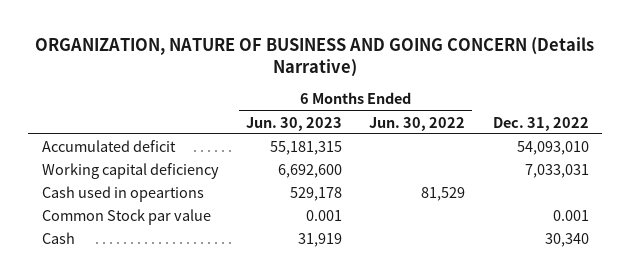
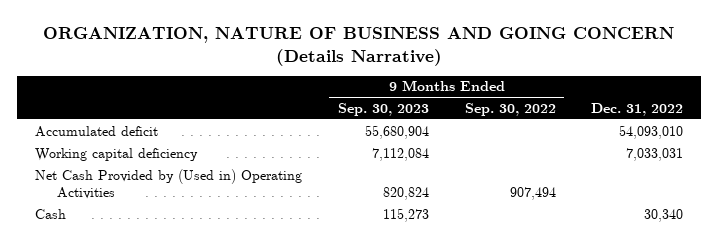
- | 6 Months Ended Jun. 30, 2023 | 6 Months Ended Jun. 30, 2022 | Dec. 31, 2022
+ | 9 Months Ended Sep. 30, 2023 | 9 Months Ended Sep. 30, 2022 | Dec. 31, 2022
- Cash used in opeartions | 529,178 | 81,529 |
- Common Stock par value | 0.001 | | 0.001
+ Net Cash Provided by (Used in) Operating Activities | 820,824 | 907,494 |

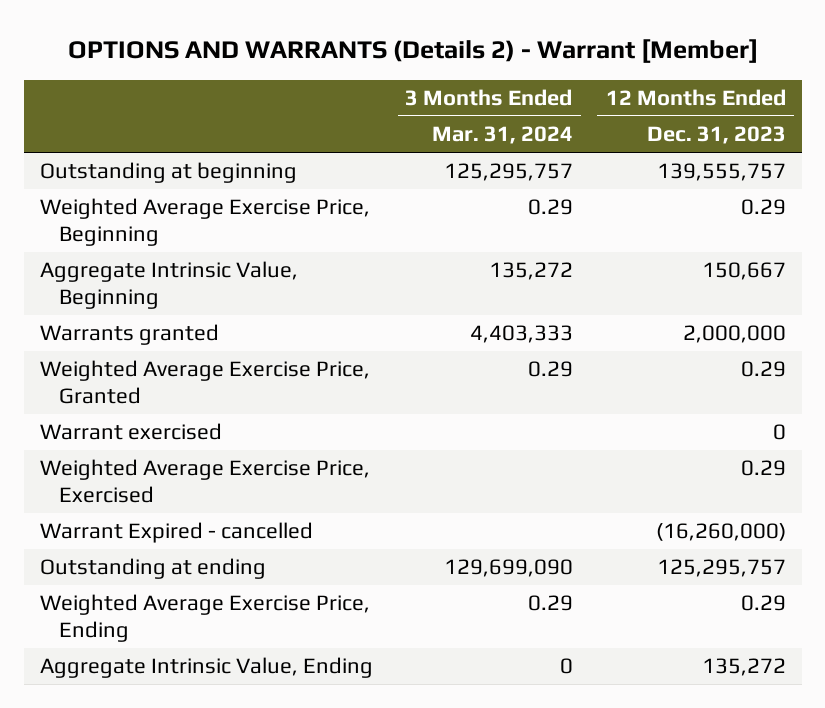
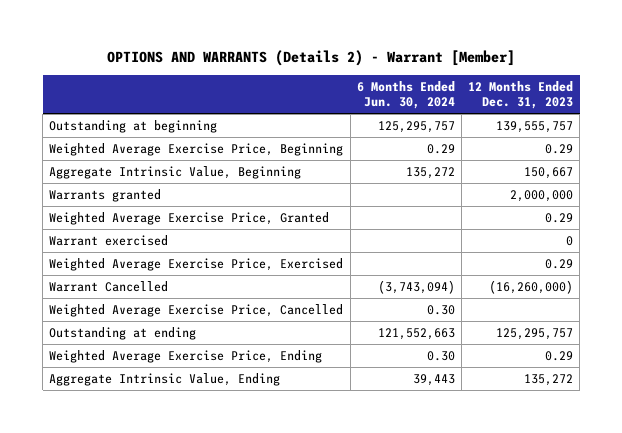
- | 3 Months Ended Mar. 31, 2024 | 12 Months Ended Dec. 31, 2023
+ | 6 Months Ended Jun. 30, 2024 | 12 Months Ended Dec. 31, 2023
- Warrant Expired - cancelled | | (16,260,000)
+ Warrant Cancelled | (3,743,094) | (16,260,000)
+ Weighted Average Exercise Price, Cancelled | 0.30 |

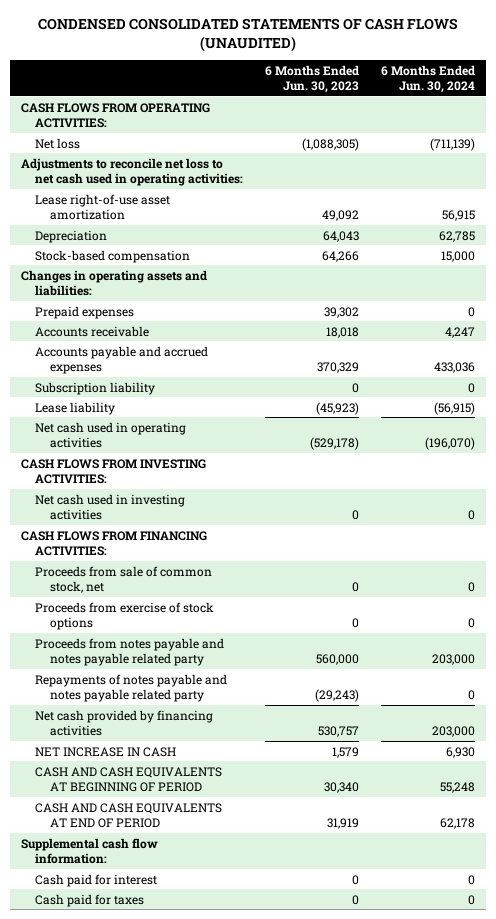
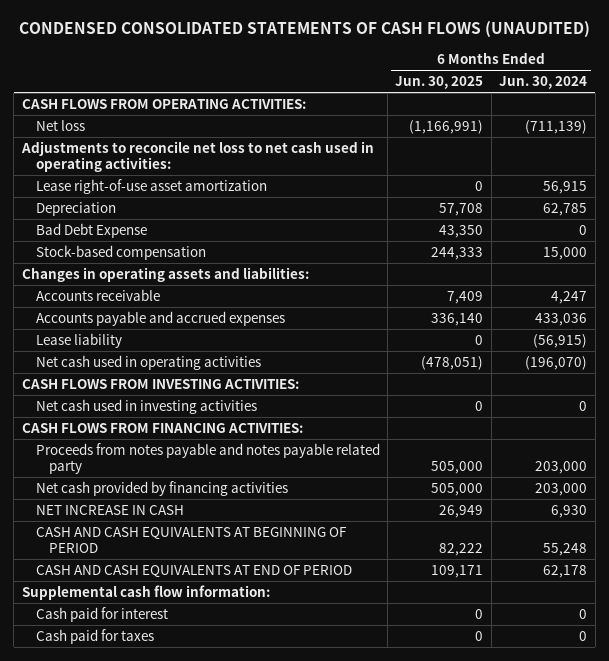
- | 6 Months Ended Jun. 30, 2023 | 6 Months Ended Jun. 30, 2024
+ | 6 Months Ended Jun. 30, 2025 | 6 Months Ended Jun. 30, 2024
+ Bad Debt Expense | 43,350 | 0
- Prepaid expenses | 39,302 | 0
- Subscription liability | 0 | 0
- Proceeds from sale of common stock, net | 0 | 0
- Proceeds from exercise of stock options | 0 | 0
- Repayments of notes payable and notes payable related party | (29,243) | 0

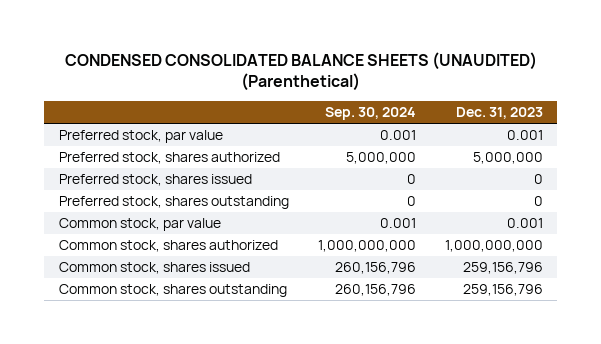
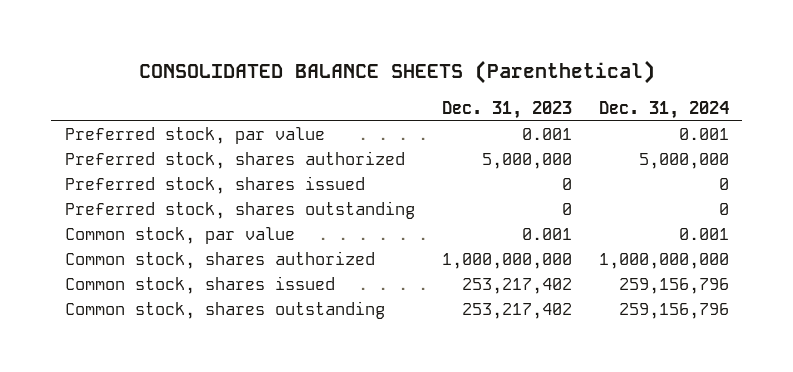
- CONDENSED CONSOLIDATED BALANCE SHEETS (UNAUDITED) (Parenthetical)
+ CONSOLIDATED BALANCE SHEETS (Parenthetical)
- | Sep. 30, 2024 | Dec. 31, 2023
+ | Dec. 31, 2023 | Dec. 31, 2024
- Common stock, shares issued | 260,156,796 | 259,156,796
- Common stock, shares outstanding | 260,156,796 | 259,156,796
+ Common stock, shares issued | 253,217,402 | 259,156,796
+ Common stock, shares outstanding | 253,217,402 | 259,156,796

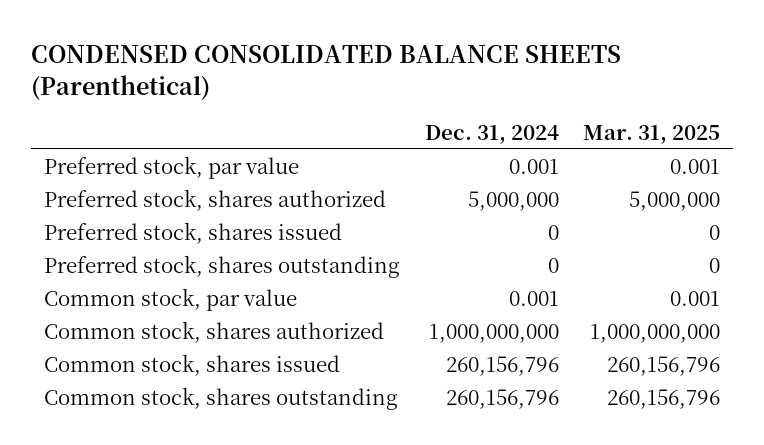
- CONSOLIDATED BALANCE SHEETS (Parenthetical)
+ CONDENSED CONSOLIDATED BALANCE SHEETS (Parenthetical)
- | Dec. 31, 2023 | Dec. 31, 2024
+ | Dec. 31, 2024 | Mar. 31, 2025
- Common stock, shares issued | 253,217,402 | 259,156,796
- Common stock, shares outstanding | 253,217,402 | 259,156,796
+ Common stock, shares issued | 260,156,796 | 260,156,796
+ Common stock, shares outstanding | 260,156,796 | 260,156,796

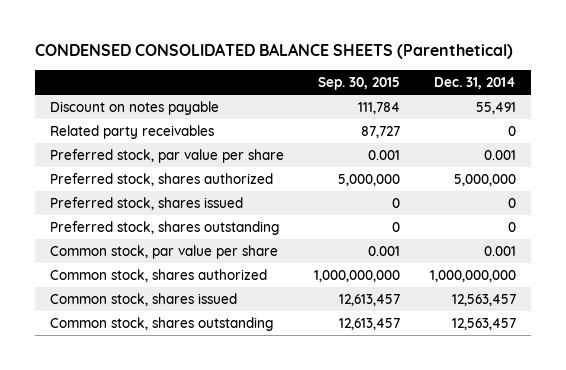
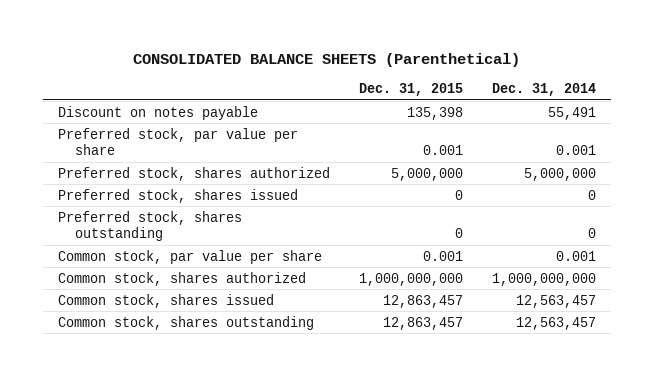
- CONDENSED CONSOLIDATED BALANCE SHEETS (Parenthetical)
+ CONSOLIDATED BALANCE SHEETS (Parenthetical)
- | Sep. 30, 2015 | Dec. 31, 2014
+ | Dec. 31, 2015 | Dec. 31, 2014
- Related party receivables | 87,727 | 0

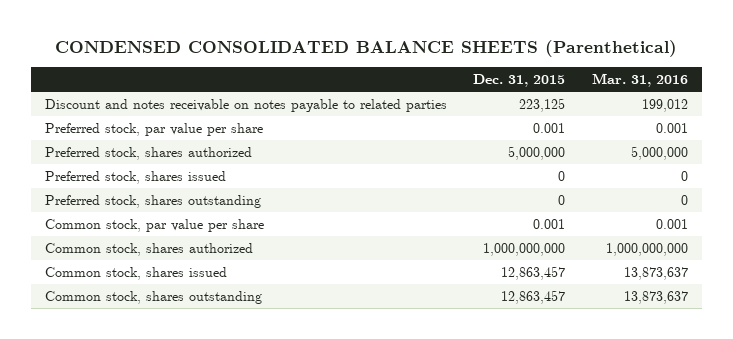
- CONSOLIDATED BALANCE SHEETS (Parenthetical)
+ CONDENSED CONSOLIDATED BALANCE SHEETS (Parenthetical)
- | Dec. 31, 2015 | Dec. 31, 2014
+ | Dec. 31, 2015 | Mar. 31, 2016
- Discount on notes payable | 135,398 | 55,491
+ Discount and notes receivable on notes payable to related parties | 223,125 | 199,012

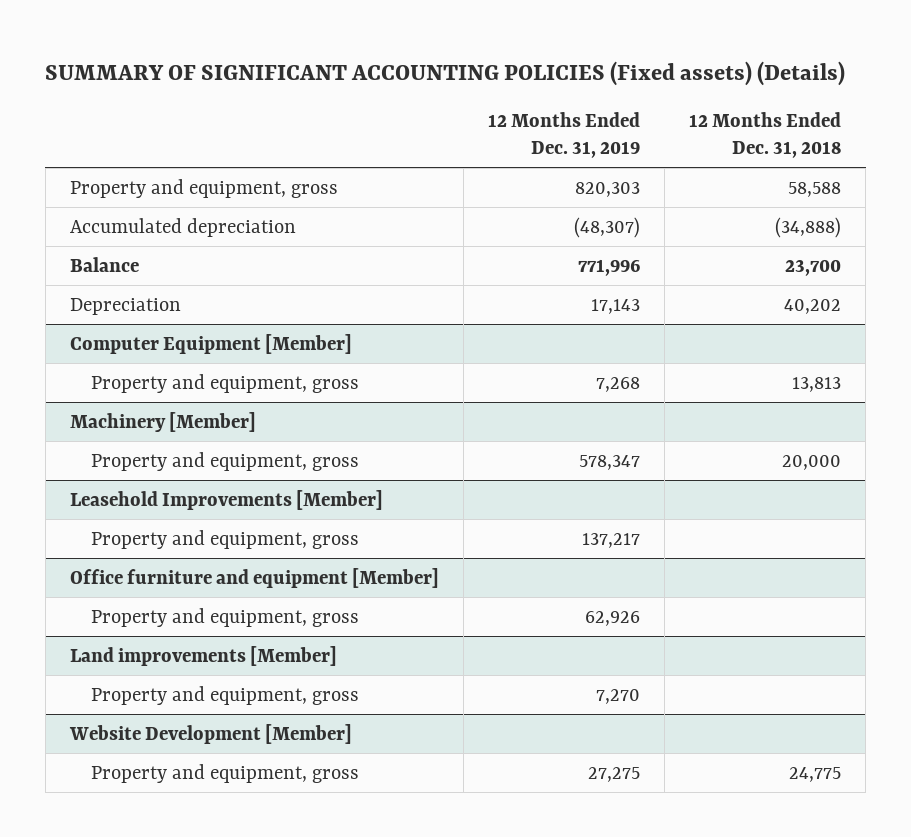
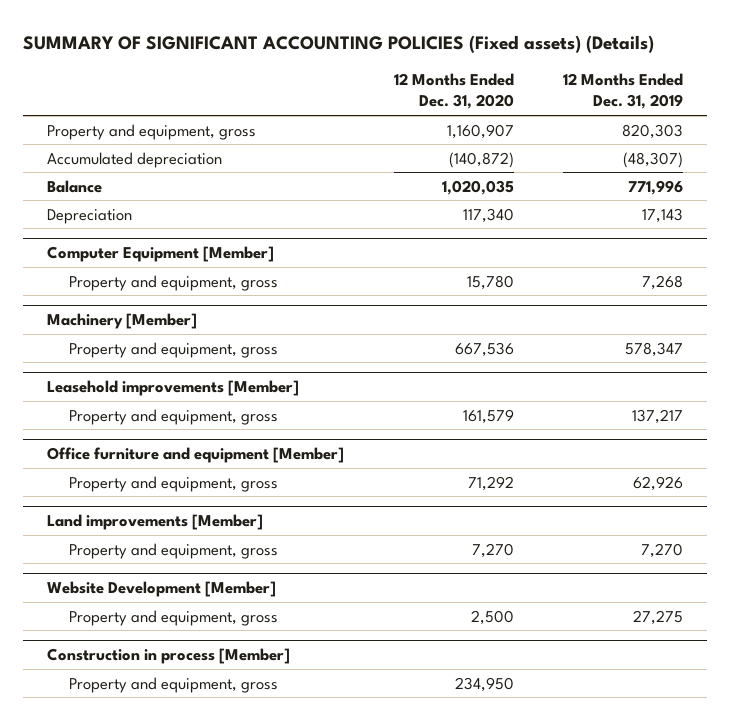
- | 12 Months Ended Dec. 31, 2019 | 12 Months Ended Dec. 31, 2018
+ | 12 Months Ended Dec. 31, 2020 | 12 Months Ended Dec. 31, 2019
- Leasehold Improvements [Member]
+ Leasehold improvements [Member]
+ Construction in process [Member]
+ Property and equipment, gross | 234,950 |

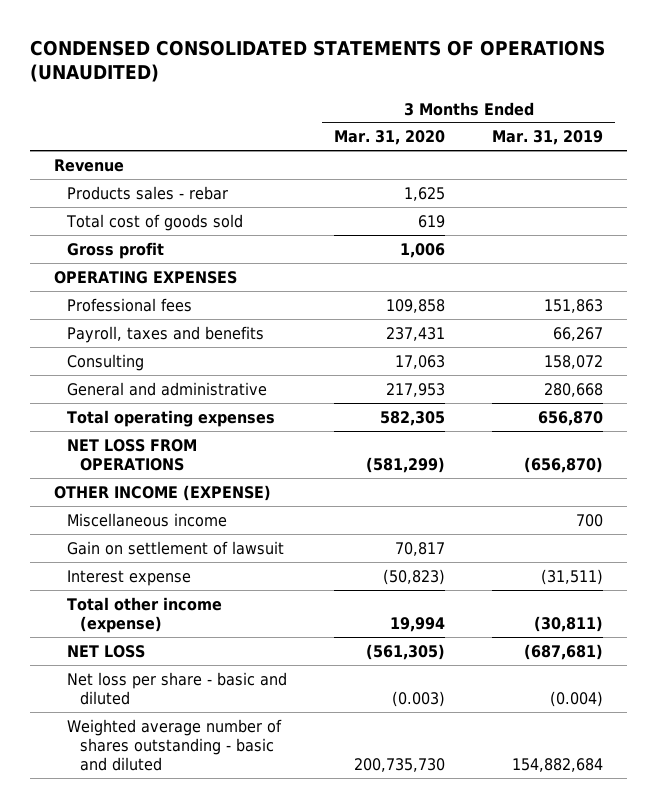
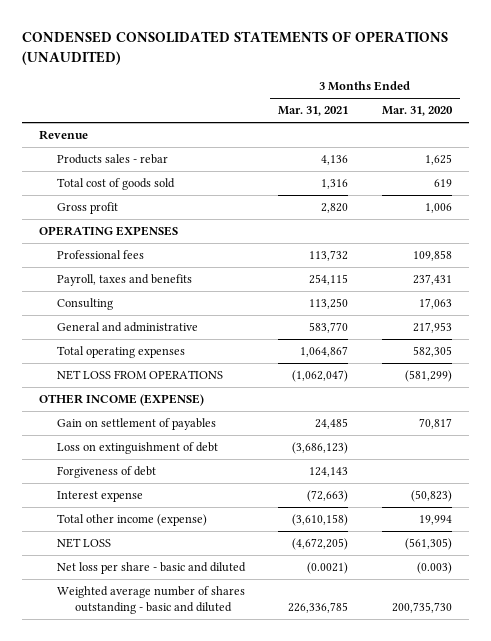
- | 3 Months Ended Mar. 31, 2020 | 3 Months Ended Mar. 31, 2019
+ | 3 Months Ended Mar. 31, 2021 | 3 Months Ended Mar. 31, 2020
- Miscellaneous income | | 700
- Gain on settlement of lawsuit | 70,817 |
+ Gain on settlement of payables | 24,485 | 70,817
+ Loss on extinguishment of debt | (3,686,123) |
+ Forgiveness of debt | 124,143 |

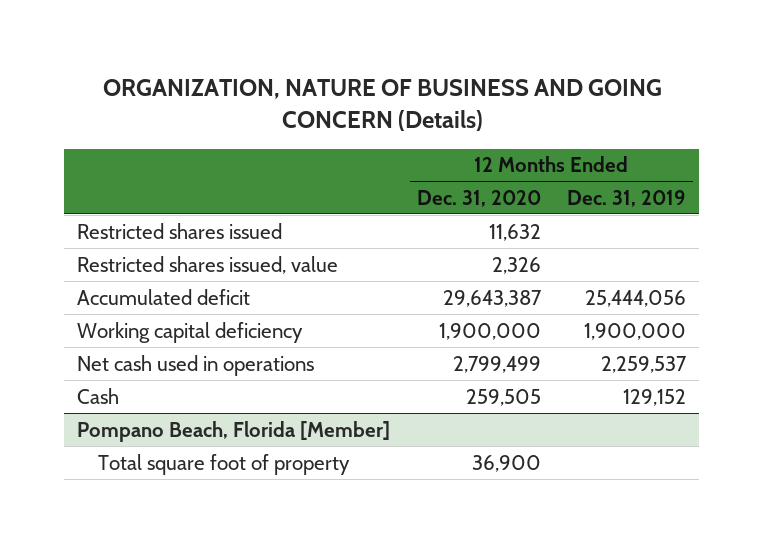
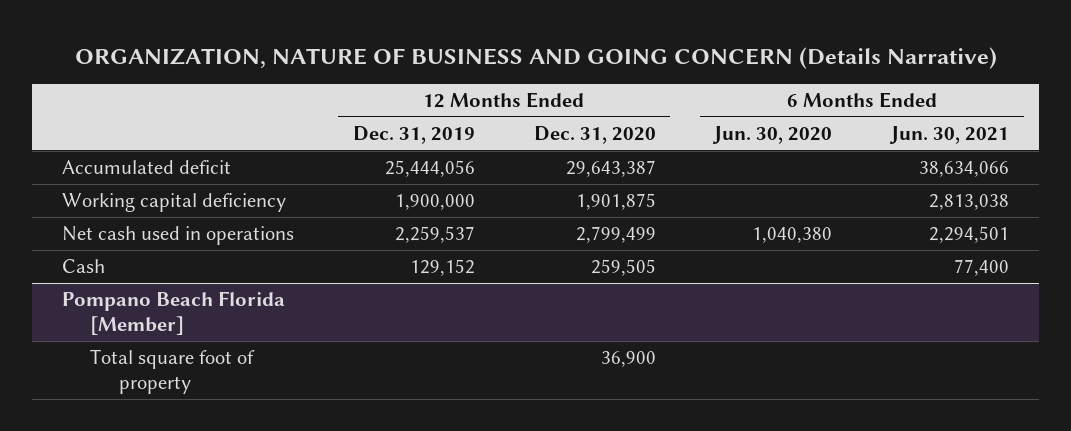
- ORGANIZATION, NATURE OF BUSINESS AND GOING CONCERN (Details)
+ ORGANIZATION, NATURE OF BUSINESS AND GOING CONCERN (Details Narrative)
- | 12 Months Ended Dec. 31, 2020 | 12 Months Ended Dec. 31, 2019
+ | 12 Months Ended Dec. 31, 2019 | 12 Months Ended Dec. 31, 2020 | 6 Months Ended Jun. 30, 2020 | 6 Months Ended Jun. 30, 2021
- Restricted shares issued | 11,632 |
- Restricted shares issued, value | 2,326 |
- Working capital deficiency | 1,900,000 | 1,900,000
+ Working capital deficiency | 1,900,000 | 1,901,875 | | 2,813,038
- Pompano Beach, Florida [Member]
+ Pompano Beach Florida [Member]

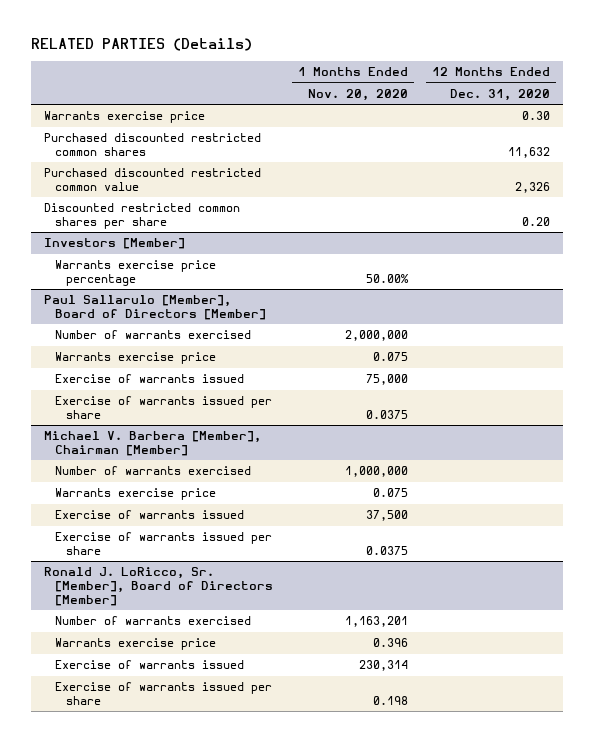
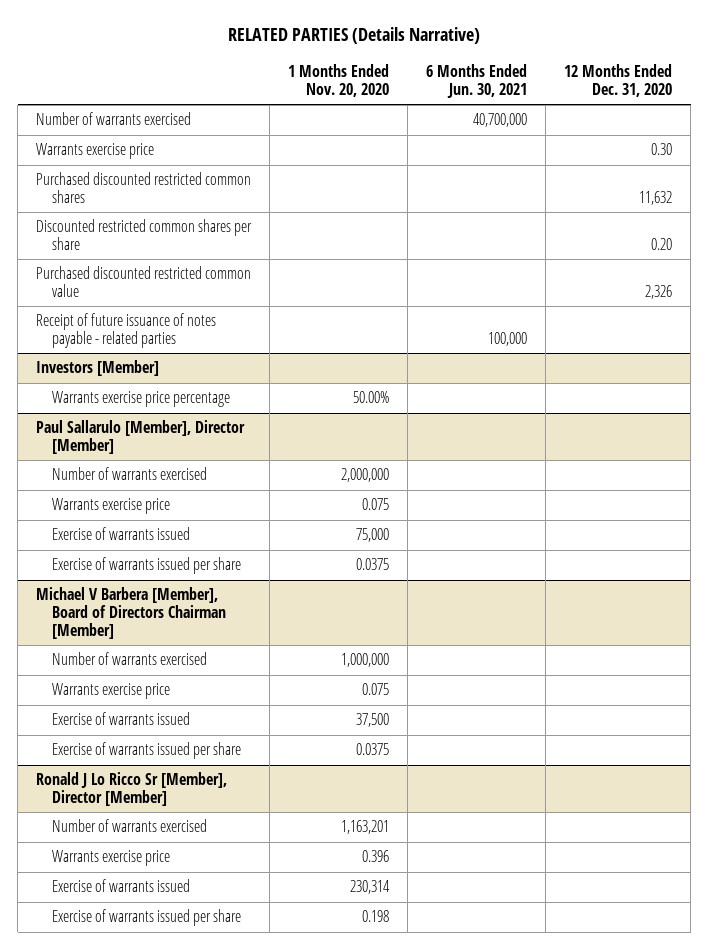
- RELATED PARTIES (Details)
+ RELATED PARTIES (Details Narrative)
- | 1 Months Ended Nov. 20, 2020 | 12 Months Ended Dec. 31, 2020
+ | 1 Months Ended Nov. 20, 2020 | 6 Months Ended Jun. 30, 2021 | 12 Months Ended Dec. 31, 2020
+ Number of warrants exercised | | 40,700,000 |
moved down: Purchased discounted restricted common value | | | 2,326
+ Receipt of future issuance of notes payable - related parties | | 100,000 |
- Paul Sallarulo [Member], Board of Directors [Member]
+ Paul Sallarulo [Member], Director [Member]
- Michael V. Barbera [Member], Chairman [Member]
+ Michael V Barbera [Member], Board of Directors Chairman [Member]
- Ronald J. LoRicco, Sr. [Member], Board of Directors [Member]
+ Ronald J Lo Ricco Sr [Member], Director [Member]

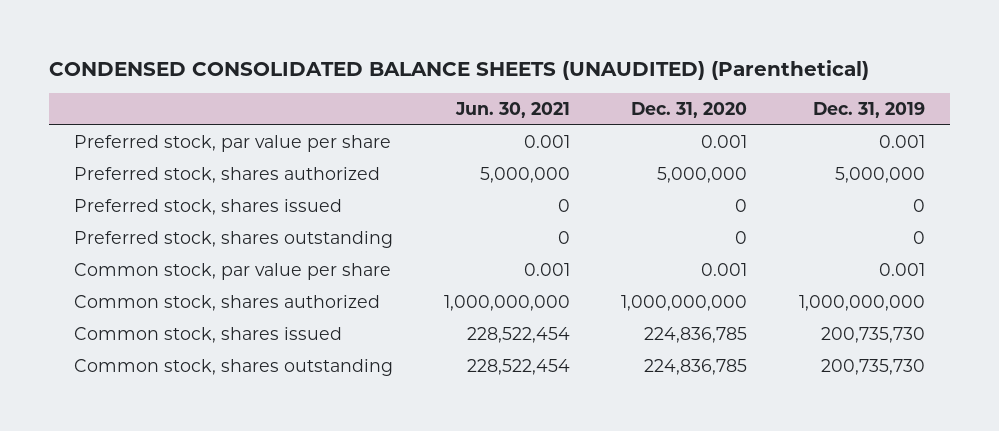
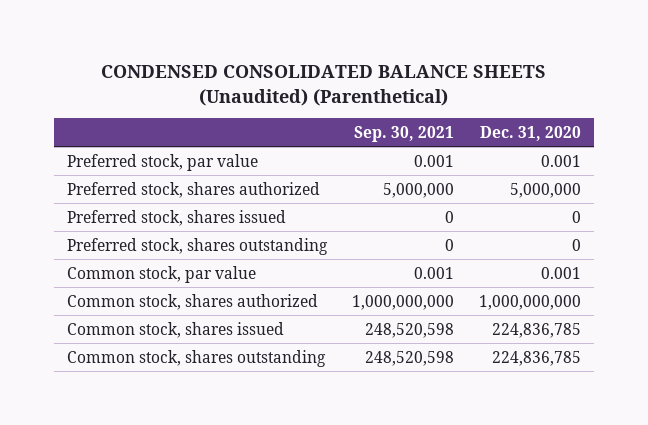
- CONDENSED CONSOLIDATED BALANCE SHEETS (UNAUDITED) (Parenthetical)
+ CONDENSED CONSOLIDATED BALANCE SHEETS (Unaudited) (Parenthetical)
- | Jun. 30, 2021 | Dec. 31, 2020 | Dec. 31, 2019
+ | Sep. 30, 2021 | Dec. 31, 2020
- Preferred stock, par value per share | 0.001 | 0.001 | 0.001
+ Preferred stock, par value | 0.001 | 0.001
- Common stock, par value per share | 0.001 | 0.001 | 0.001
+ Common stock, par value | 0.001 | 0.001

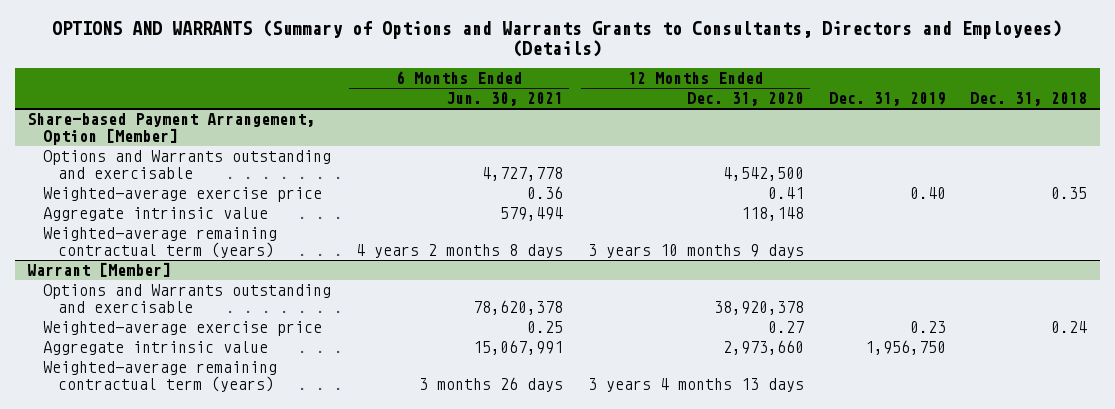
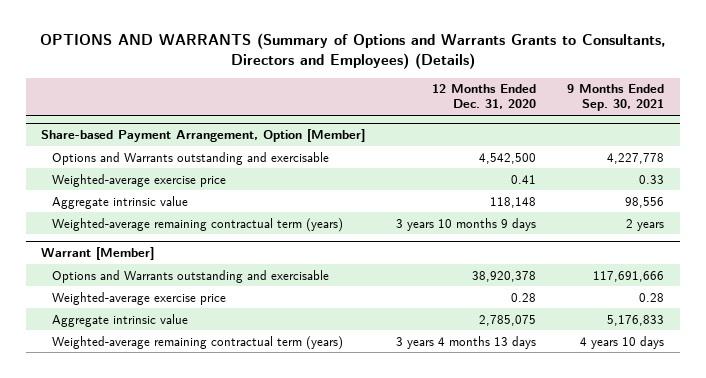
- | 6 Months Ended Jun. 30, 2021 | 12 Months Ended Dec. 31, 2020 | Dec. 31, 2019 | Dec. 31, 2018
+ | 12 Months Ended Dec. 31, 2020 | 9 Months Ended Sep. 30, 2021
@ Warrant [Member]
- Weighted-average exercise price | 0.25 | 0.27 | 0.23 | 0.24
- Aggregate intrinsic value | 15,067,991 | 2,973,660 | 1,956,750 |
+ Weighted-average exercise price | 0.28 | 0.28
+ Aggregate intrinsic value | 2,785,075 | 5,176,833

